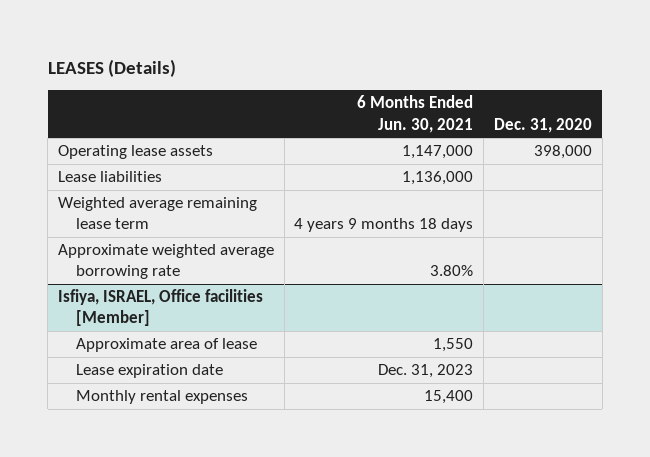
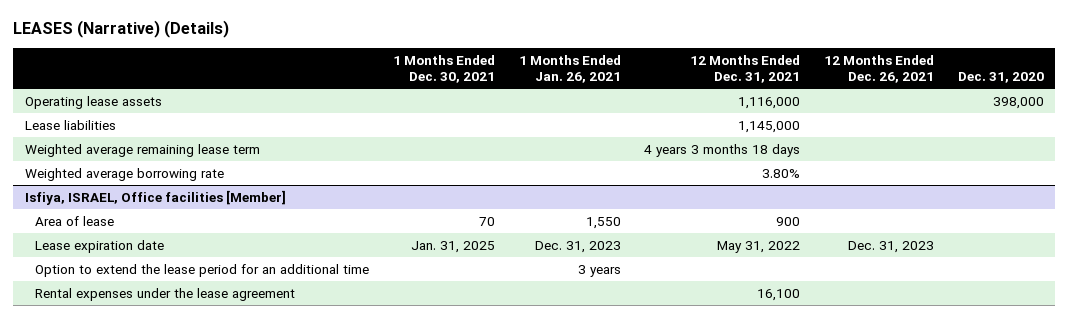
- LEASES (Details)
+ LEASES (Narrative) (Details)
- | 6 Months Ended Jun. 30, 2021 | Dec. 31, 2020
+ | 1 Months Ended Dec. 30, 2021 | 1 Months Ended Jan. 26, 2021 | 12 Months Ended Dec. 31, 2021 | 12 Months Ended Dec. 26, 2021 | Dec. 31, 2020
- Approximate weighted average borrowing rate | 3.80% |
+ Weighted average borrowing rate | | | 3.80% | |
@ Isfiya, ISRAEL, Office facilities [Member]
- Approximate area of lease | 1,550 |
+ Area of lease | 70 | 1,550 | 900 | |
- Monthly rental expenses | 15,400 |
+ Option to extend the lease period for an additional time | | 3 years | | |
+ Rental expenses under the lease agreement | | | 16,100 | |

